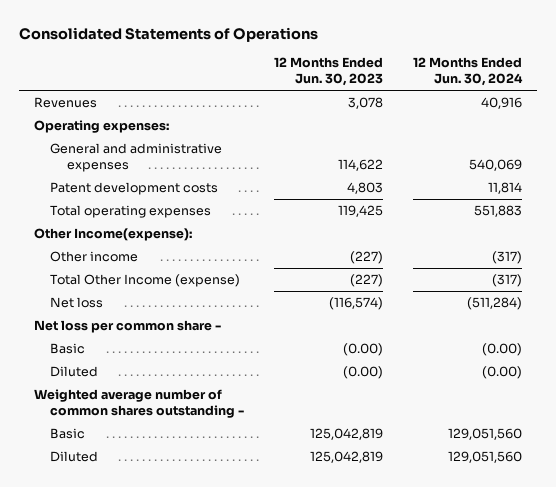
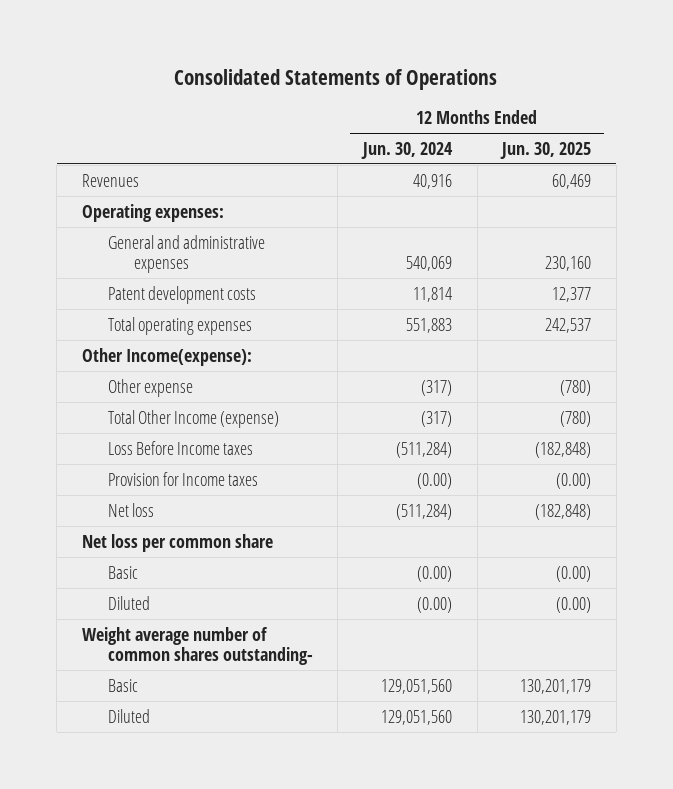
- | 12 Months Ended Jun. 30, 2023 | 12 Months Ended Jun. 30, 2024
+ | 12 Months Ended Jun. 30, 2024 | 12 Months Ended Jun. 30, 2025
- Other income | (227) | (317)
+ Other expense | (317) | (780)
+ Loss Before Income taxes | (511,284) | (182,848)
+ Provision for Income taxes | (0.00) | (0.00)
- Net loss per common share -
+ Net loss per common share
- Weighted average number of common shares outstanding -
+ Weight average number of common shares outstanding-

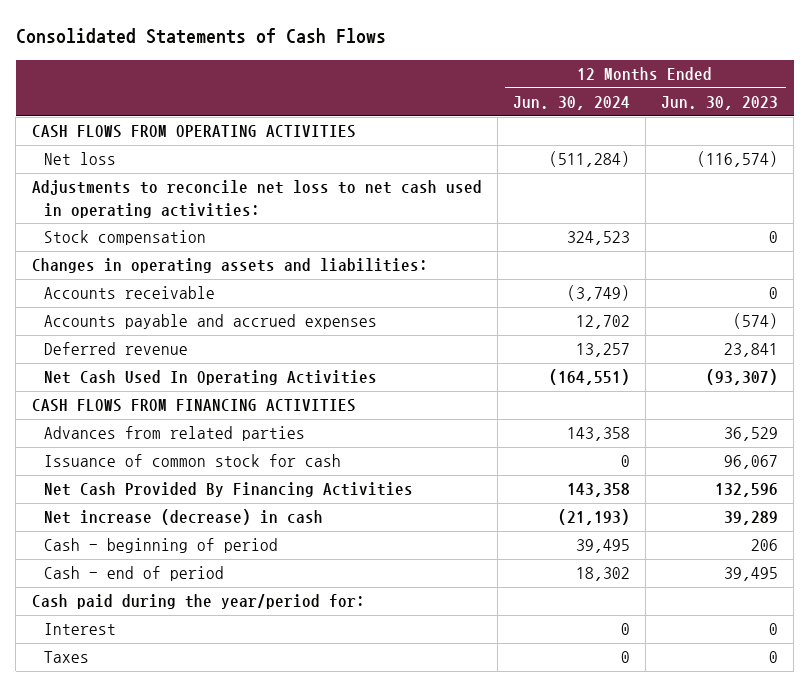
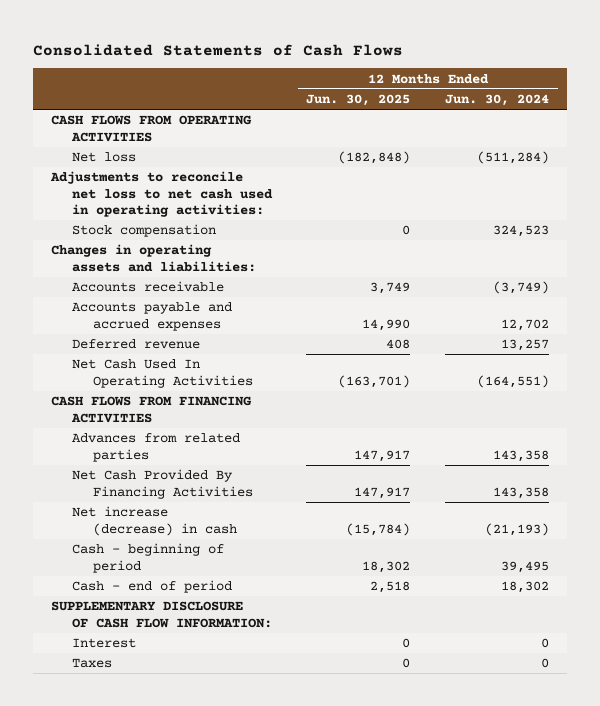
- | 12 Months Ended Jun. 30, 2024 | 12 Months Ended Jun. 30, 2023
+ | 12 Months Ended Jun. 30, 2025 | 12 Months Ended Jun. 30, 2024
- Issuance of common stock for cash | 0 | 96,067
- Cash paid during the year/period for:
+ SUPPLEMENTARY DISCLOSURE OF CASH FLOW INFORMATION:

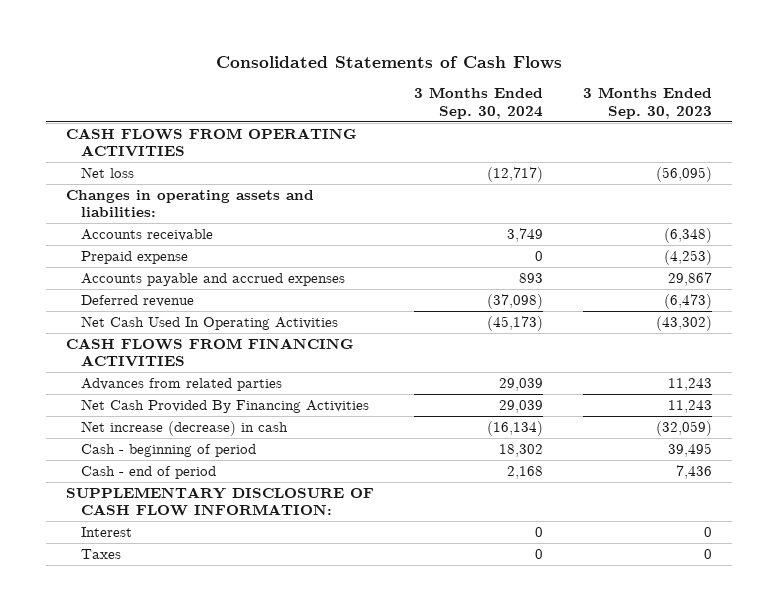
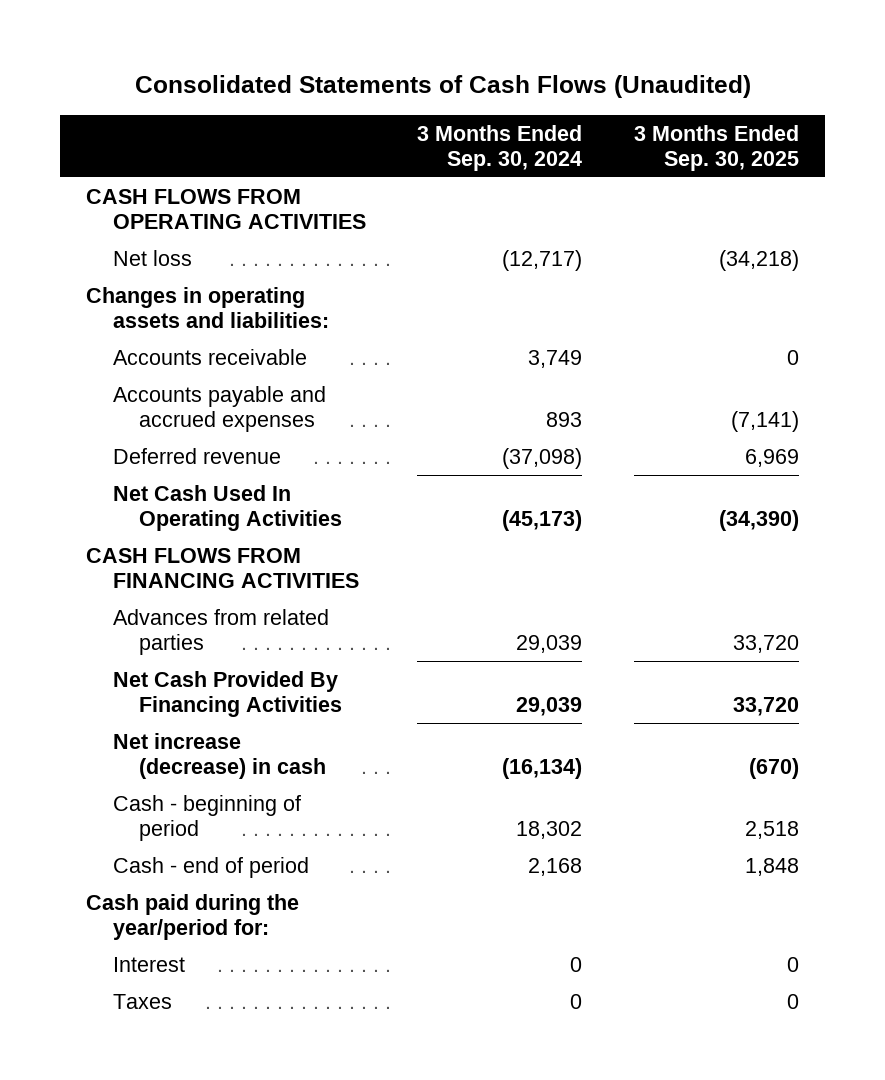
- Consolidated Statements of Cash Flows
+ Consolidated Statements of Cash Flows (Unaudited)
- | 3 Months Ended Sep. 30, 2024 | 3 Months Ended Sep. 30, 2023
+ | 3 Months Ended Sep. 30, 2024 | 3 Months Ended Sep. 30, 2025
- Prepaid expense | 0 | (4,253)
- SUPPLEMENTARY DISCLOSURE OF CASH FLOW INFORMATION:
+ Cash paid during the year/period for:

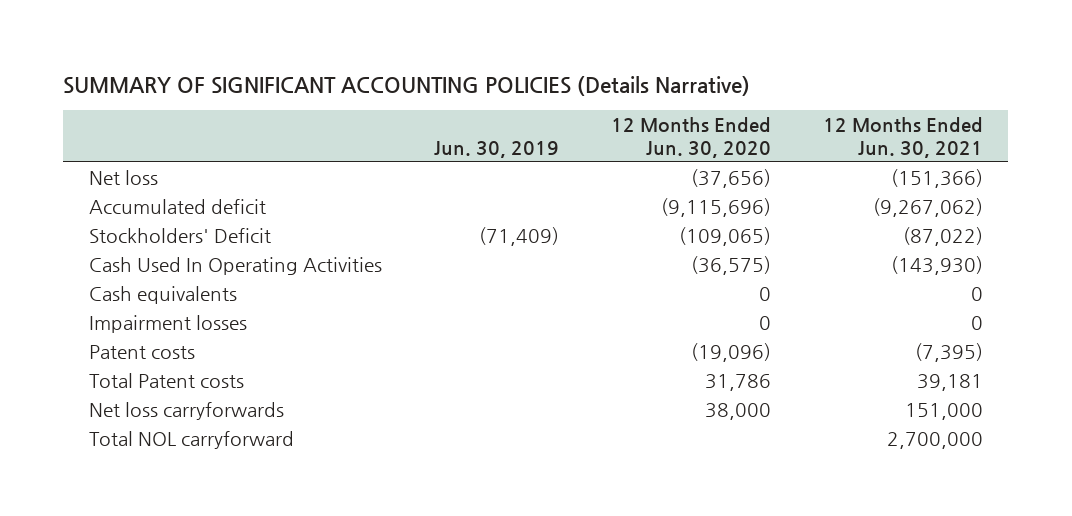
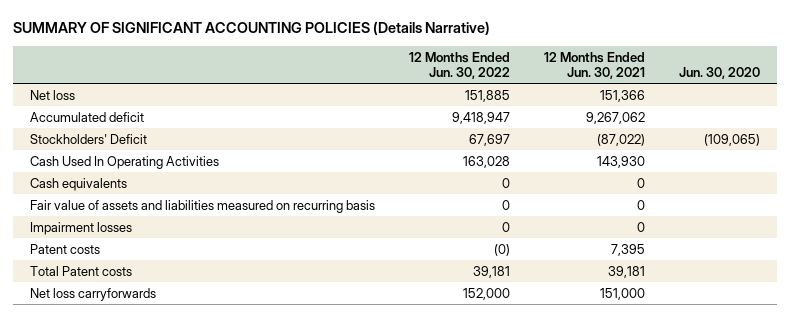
- | Jun. 30, 2019 | 12 Months Ended Jun. 30, 2020 | 12 Months Ended Jun. 30, 2021
+ | 12 Months Ended Jun. 30, 2022 | 12 Months Ended Jun. 30, 2021 | Jun. 30, 2020
- Net loss | | (37,656) | (151,366)
- Accumulated deficit | | (9,115,696) | (9,267,062)
+ Net loss | 151,885 | 151,366 |
+ Accumulated deficit | 9,418,947 | 9,267,062 |
- Cash Used In Operating Activities | | (36,575) | (143,930)
+ Cash Used In Operating Activities | 163,028 | 143,930 |
+ Fair value of assets and liabilities measured on recurring basis | 0 | 0 |
- Patent costs | | (19,096) | (7,395)
+ Patent costs | (0) | 7,395 |
- Total NOL carryforward | | | 2,700,000

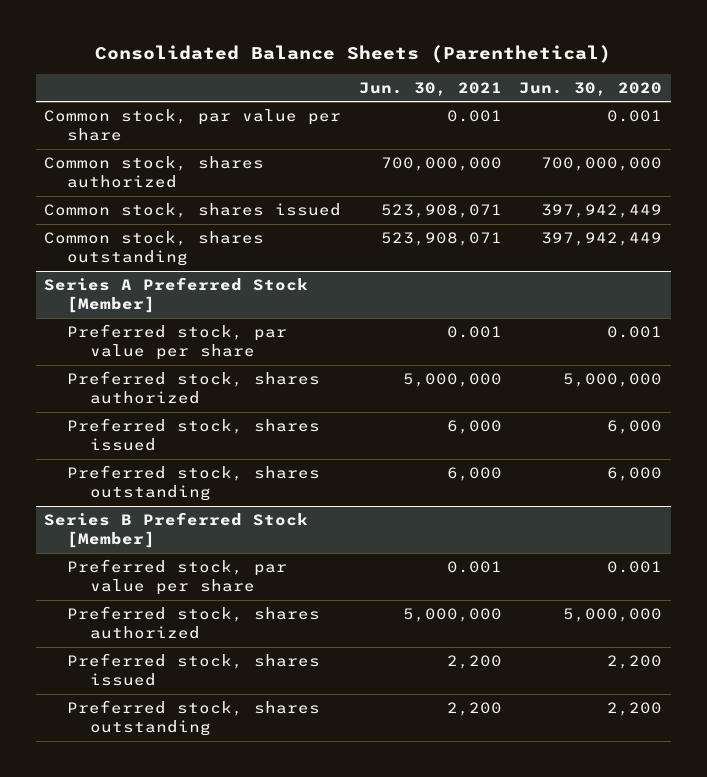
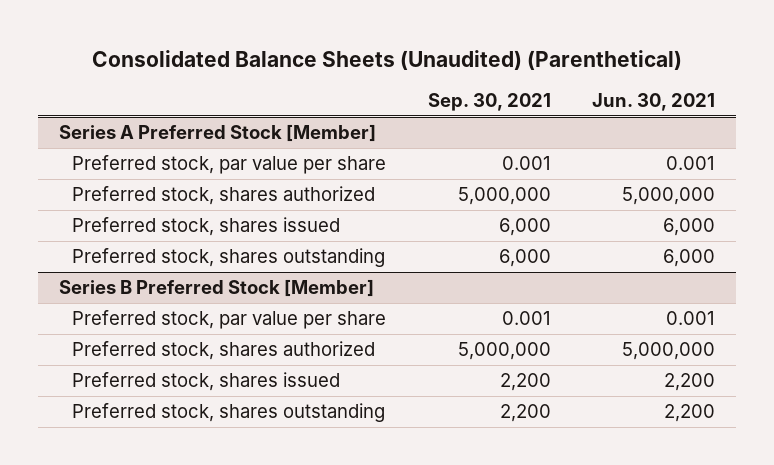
- Consolidated Balance Sheets (Parenthetical)
+ Consolidated Balance Sheets (Unaudited) (Parenthetical)
- | Jun. 30, 2021 | Jun. 30, 2020
+ | Sep. 30, 2021 | Jun. 30, 2021
- Common stock, par value per share | 0.001 | 0.001
- Common stock, shares authorized | 700,000,000 | 700,000,000
- Common stock, shares issued | 523,908,071 | 397,942,449
- Common stock, shares outstanding | 523,908,071 | 397,942,449

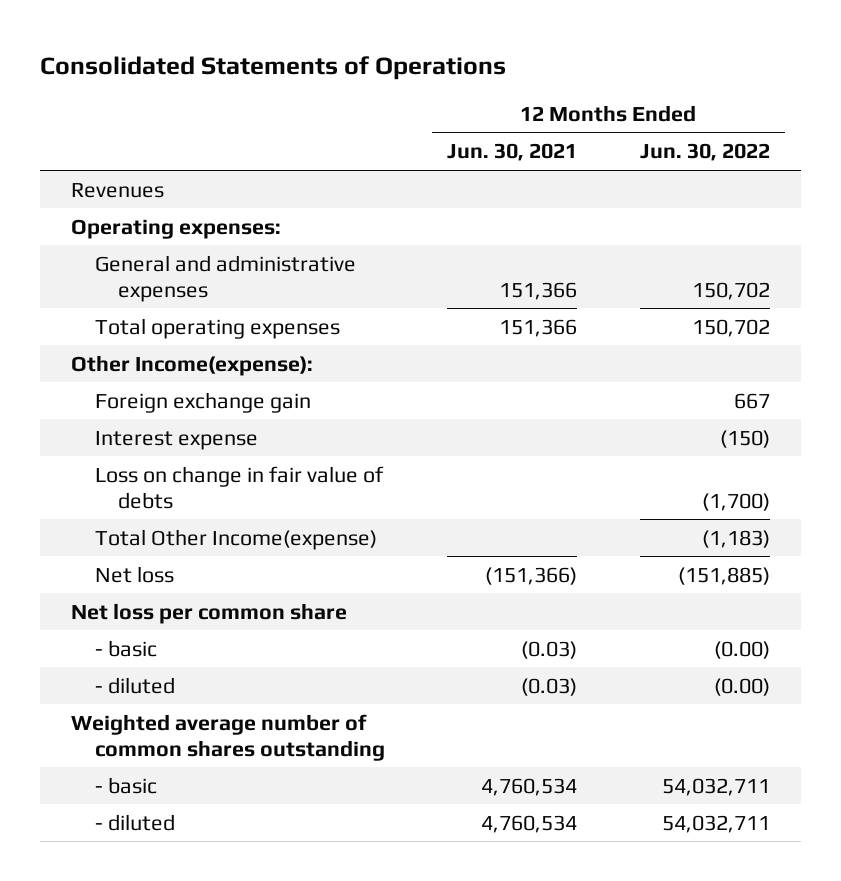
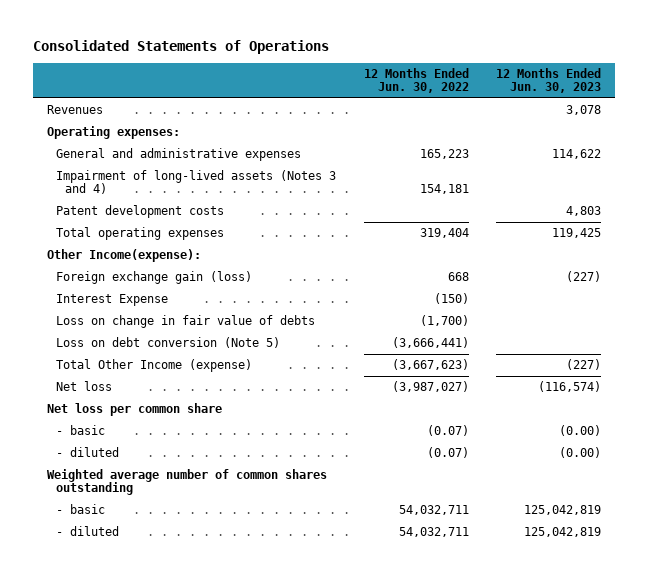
- | 12 Months Ended Jun. 30, 2021 | 12 Months Ended Jun. 30, 2022
+ | 12 Months Ended Jun. 30, 2022 | 12 Months Ended Jun. 30, 2023
- General and administrative expenses | 151,366 | 150,702
- Total operating expenses | 151,366 | 150,702
+ General and administrative expenses | 165,223 | 114,622
+ Impairment of long-lived assets (Notes 3 and 4) | 154,181 |
+ Patent development costs | | 4,803
+ Total operating expenses | 319,404 | 119,425
- Foreign exchange gain | | 667
- Interest expense | | (150)
+ Foreign exchange gain (loss) | 668 | (227)
+ Interest Expense | (150) |
- Total Other Income(expense) | | (1,183)
- Net loss | (151,366) | (151,885)
+ Loss on debt conversion (Note 5) | (3,666,441) |
+ Total Other Income (expense) | (3,667,623) | (227)
+ Net loss | (3,987,027) | (116,574)
- - basic | (0.03) | (0.00)
- - diluted | (0.03) | (0.00)
+ - basic | (0.07) | (0.00)
+ - diluted | (0.07) | (0.00)

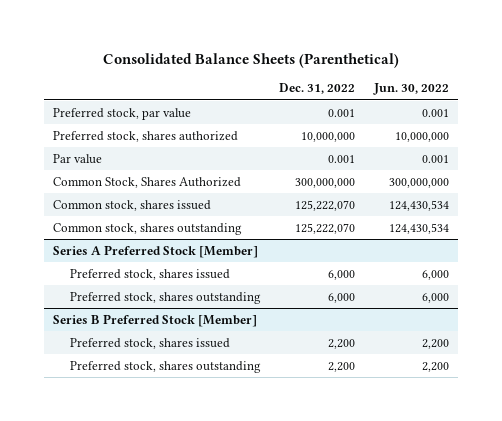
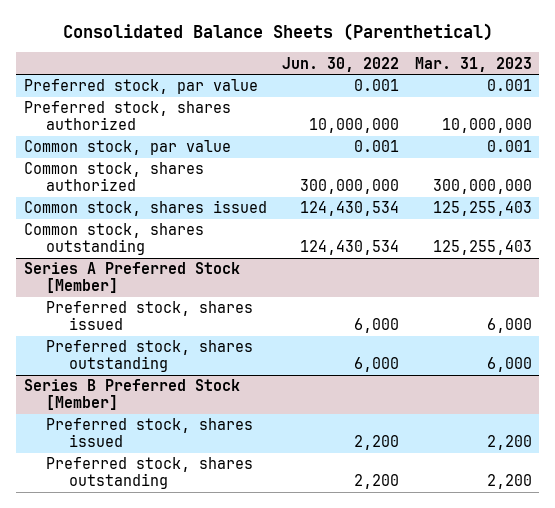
- | Dec. 31, 2022 | Jun. 30, 2022
+ | Jun. 30, 2022 | Mar. 31, 2023
- Par value | 0.001 | 0.001
- Common Stock, Shares Authorized | 300,000,000 | 300,000,000
+ Common stock, par value | 0.001 | 0.001
+ Common stock, shares authorized | 300,000,000 | 300,000,000

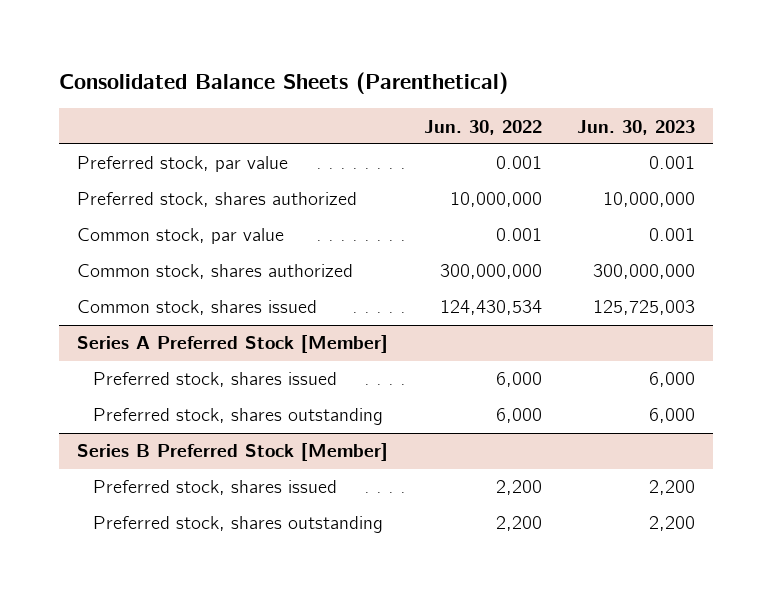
- | Jun. 30, 2022 | Mar. 31, 2023
+ | Jun. 30, 2022 | Jun. 30, 2023
- Common stock, shares outstanding | 124,430,534 | 125,255,403

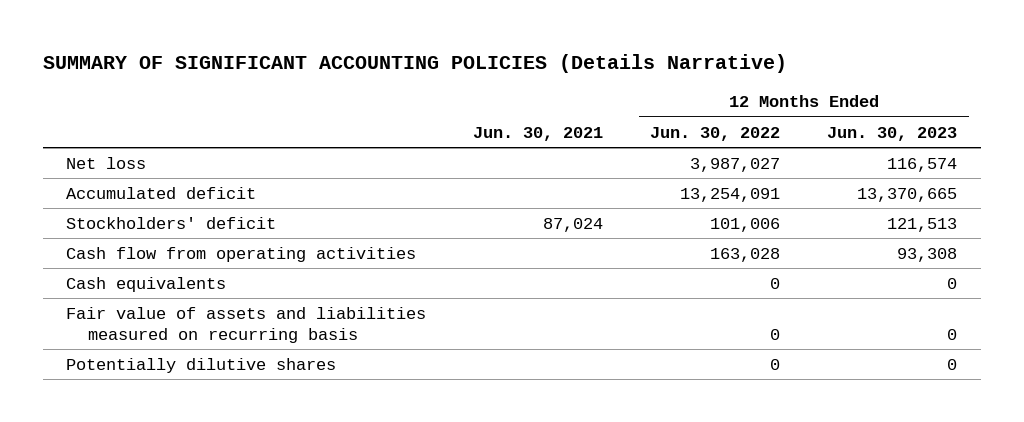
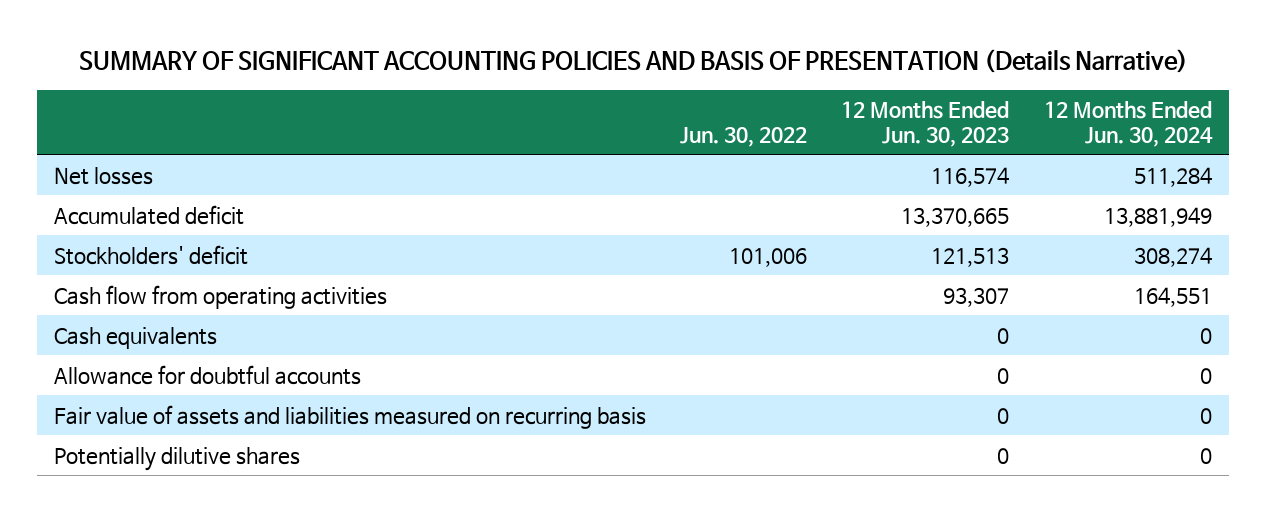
- SUMMARY OF SIGNIFICANT ACCOUNTING POLICIES (Details Narrative)
+ SUMMARY OF SIGNIFICANT ACCOUNTING POLICIES AND BASIS OF PRESENTATION (Details Narrative)
- | Jun. 30, 2021 | 12 Months Ended Jun. 30, 2022 | 12 Months Ended Jun. 30, 2023
+ | Jun. 30, 2022 | 12 Months Ended Jun. 30, 2023 | 12 Months Ended Jun. 30, 2024
- Net loss | | 3,987,027 | 116,574
+ Net losses | | 116,574 | 511,284
- Cash flow from operating activities | | 163,028 | 93,308
+ Cash flow from operating activities | | 93,307 | 164,551
+ Allowance for doubtful accounts | | 0 | 0

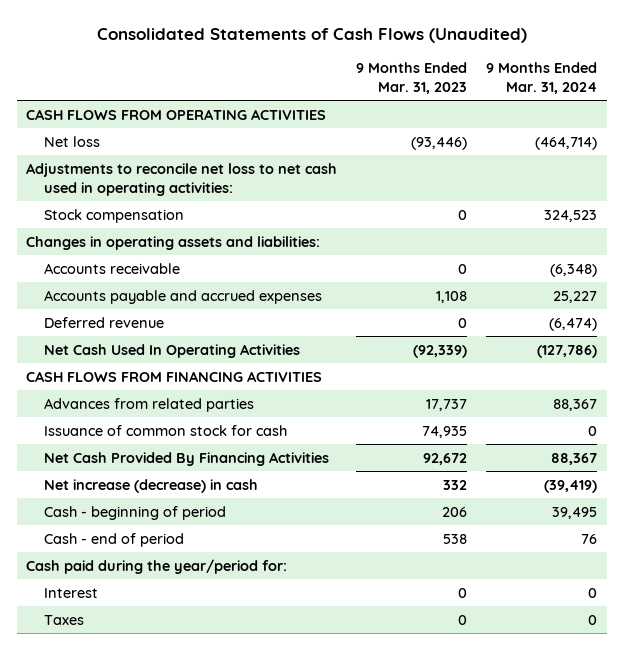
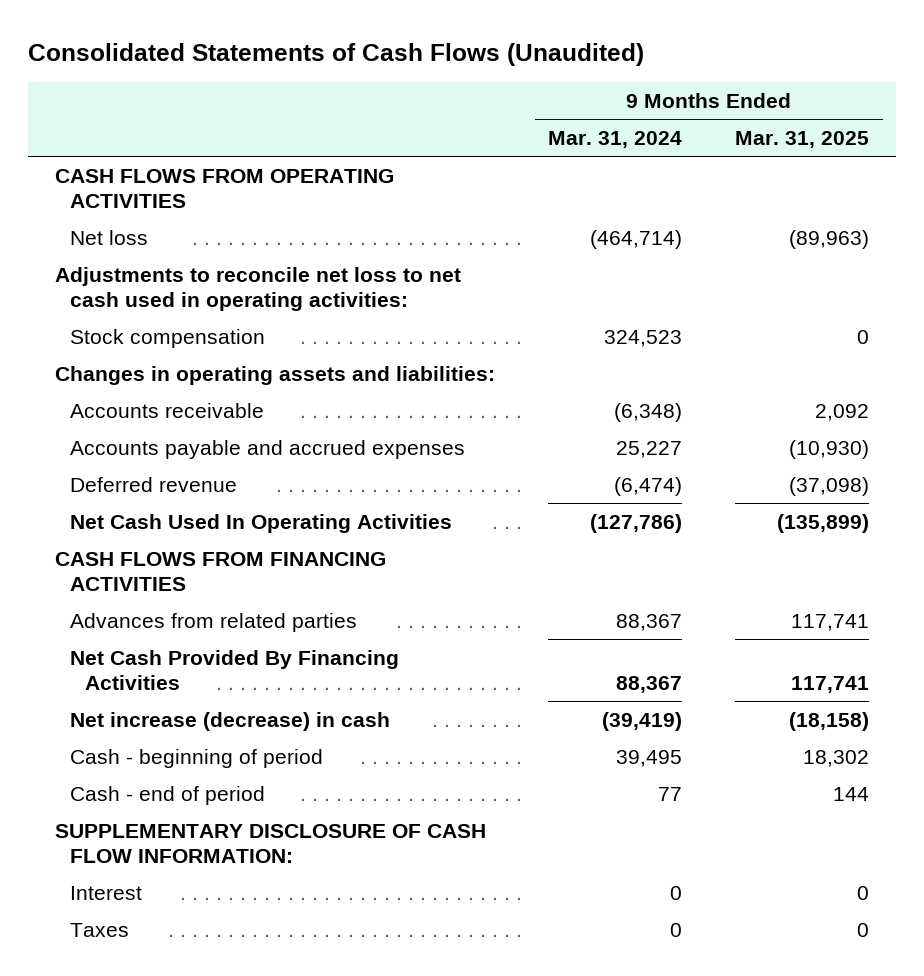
- | 9 Months Ended Mar. 31, 2023 | 9 Months Ended Mar. 31, 2024
+ | 9 Months Ended Mar. 31, 2024 | 9 Months Ended Mar. 31, 2025
- Issuance of common stock for cash | 74,935 | 0
- Cash - end of period | 538 | 76
- Cash paid during the year/period for:
+ Cash - end of period | 77 | 144
+ SUPPLEMENTARY DISCLOSURE OF CASH FLOW INFORMATION:

